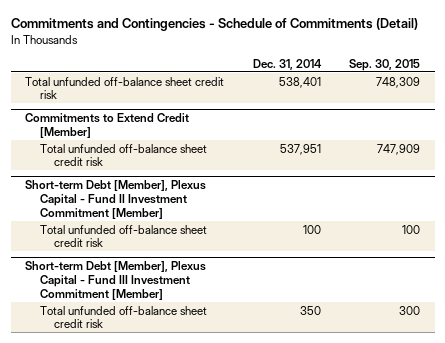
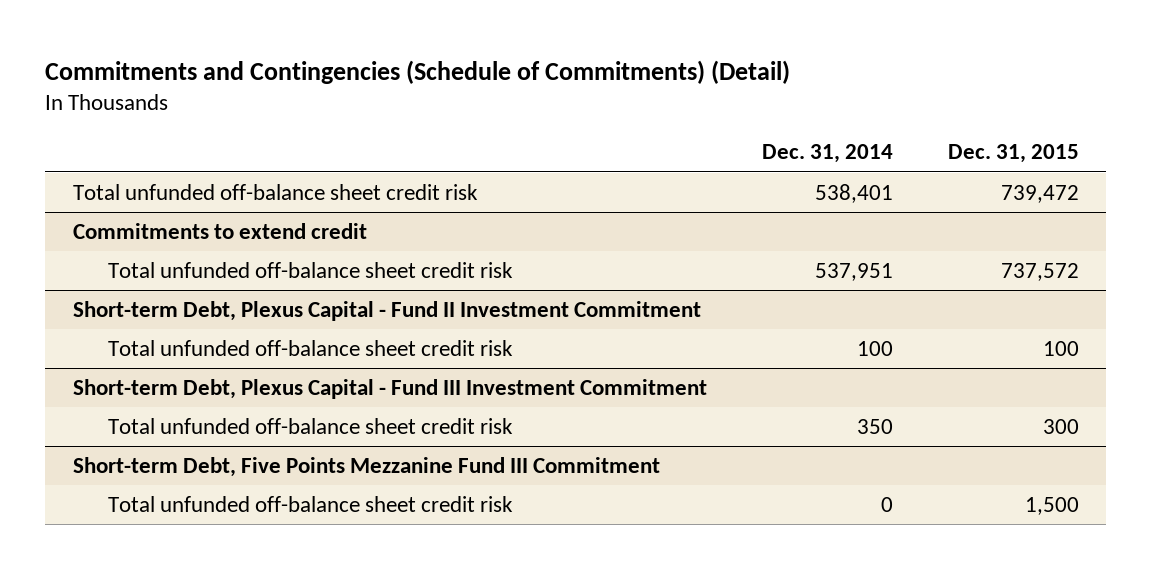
- Commitments and Contingencies - Schedule of Commitments (Detail)
+ Commitments and Contingencies (Schedule of Commitments) (Detail)
- | Dec. 31, 2014 | Sep. 30, 2015
+ | Dec. 31, 2014 | Dec. 31, 2015
- Commitments to Extend Credit [Member]
+ Commitments to extend credit
- Short-term Debt [Member], Plexus Capital - Fund II Investment Commitment [Member]
+ Short-term Debt, Plexus Capital - Fund II Investment Commitment
- Short-term Debt [Member], Plexus Capital - Fund III Investment Commitment [Member]
+ Short-term Debt, Plexus Capital - Fund III Investment Commitment
+ Short-term Debt, Five Points Mezzanine Fund III Commitment
+ Total unfunded off-balance sheet credit risk | 0 | 1,500

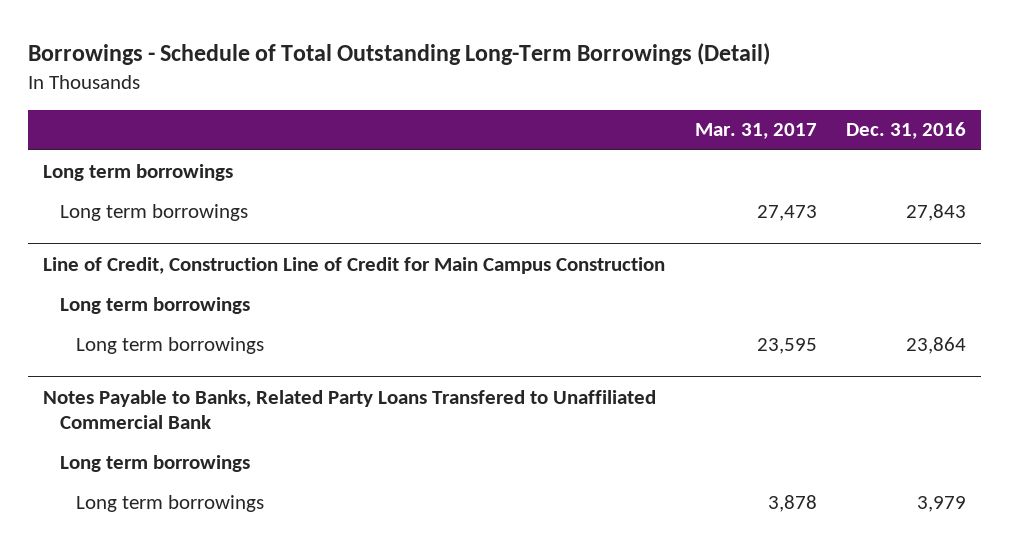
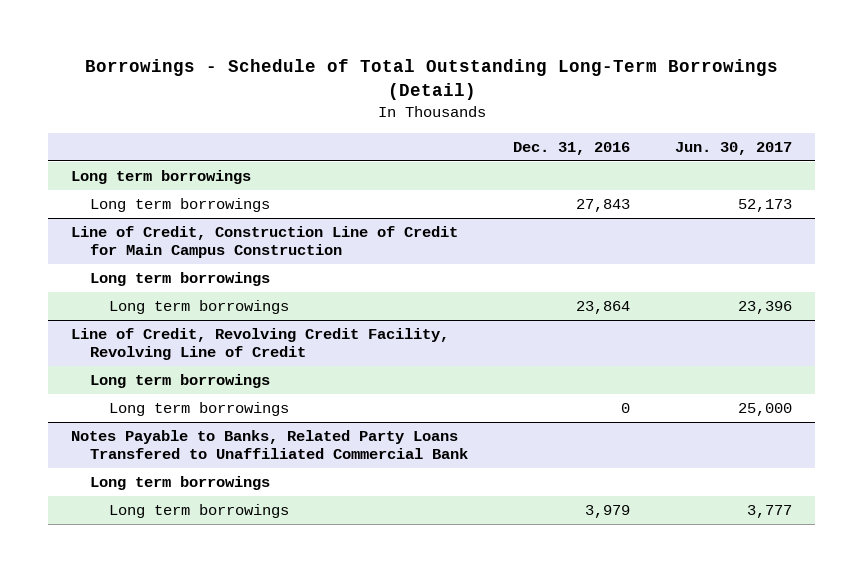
- | Mar. 31, 2017 | Dec. 31, 2016
+ | Dec. 31, 2016 | Jun. 30, 2017
+ Line of Credit, Revolving Credit Facility, Revolving Line of Credit
+ Long term borrowings
+ Long term borrowings | 0 | 25,000

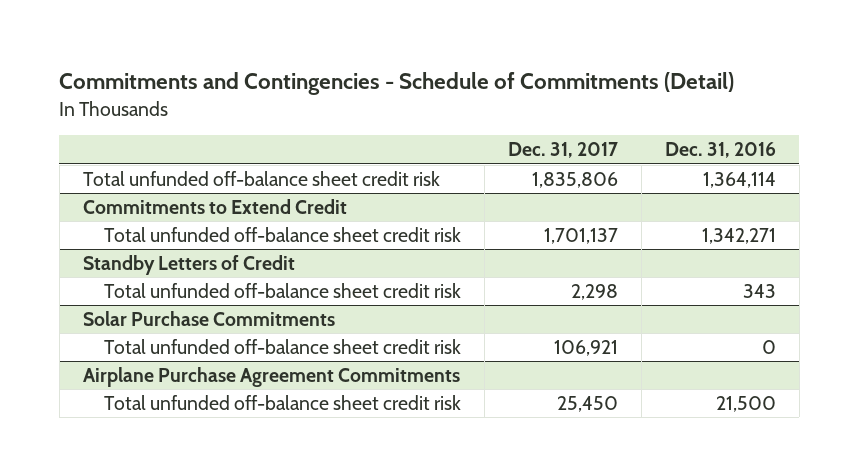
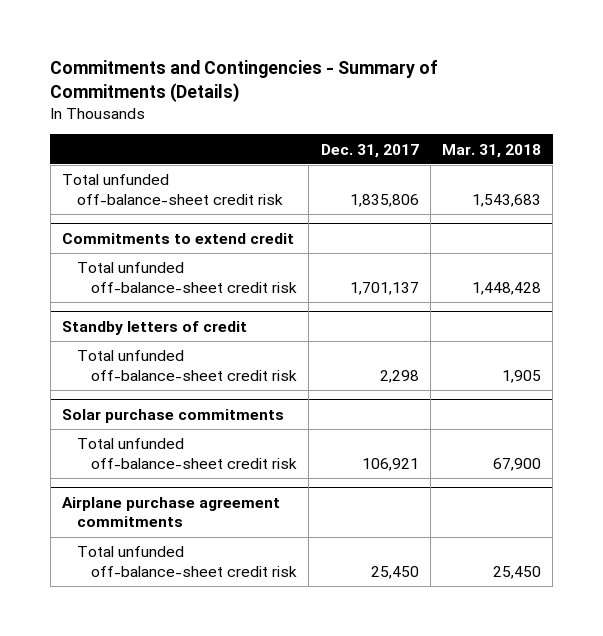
- Commitments and Contingencies - Schedule of Commitments (Detail)
+ Commitments and Contingencies - Summary of Commitments (Details)
- | Dec. 31, 2017 | Dec. 31, 2016
+ | Dec. 31, 2017 | Mar. 31, 2018
- Total unfunded off-balance sheet credit risk | 1,835,806 | 1,364,114
- Commitments to Extend Credit
- Total unfunded off-balance sheet credit risk | 1,701,137 | 1,342,271
- Standby Letters of Credit
- Total unfunded off-balance sheet credit risk | 2,298 | 343
- Solar Purchase Commitments
- Total unfunded off-balance sheet credit risk | 106,921 | 0
- Airplane Purchase Agreement Commitments
- Total unfunded off-balance sheet credit risk | 25,450 | 21,500
+ Total unfunded off-balance-sheet credit risk | 1,835,806 | 1,543,683
+ Commitments to extend credit
+ Total unfunded off-balance-sheet credit risk | 1,701,137 | 1,448,428
+ Standby letters of credit
+ Total unfunded off-balance-sheet credit risk | 2,298 | 1,905
+ Solar purchase commitments
+ Total unfunded off-balance-sheet credit risk | 106,921 | 67,900
+ Airplane purchase agreement commitments
+ Total unfunded off-balance-sheet credit risk | 25,450 | 25,450

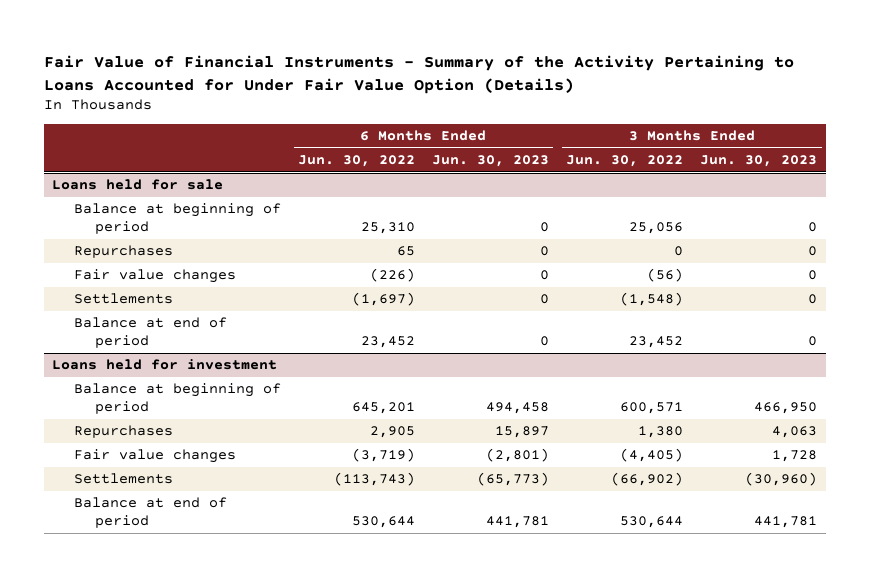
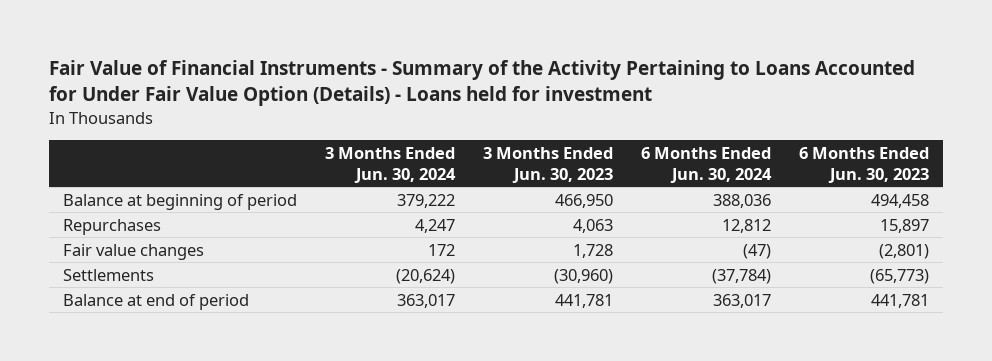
- Fair Value of Financial Instruments - Summary of the Activity Pertaining to Loans Accounted for Under Fair Value Option (Details)
+ Fair Value of Financial Instruments - Summary of the Activity Pertaining to Loans Accounted for Under Fair Value Option (Details) - Loans held for investment
- | 6 Months Ended Jun. 30, 2022 | 6 Months Ended Jun. 30, 2023 | 3 Months Ended Jun. 30, 2022 | 3 Months Ended Jun. 30, 2023
+ | 3 Months Ended Jun. 30, 2024 | 3 Months Ended Jun. 30, 2023 | 6 Months Ended Jun. 30, 2024 | 6 Months Ended Jun. 30, 2023
- Loans held for sale
- Balance at beginning of period | 25,310 | 0 | 25,056 | 0
- Repurchases | 65 | 0 | 0 | 0
- Fair value changes | (226) | 0 | (56) | 0
- Settlements | (1,697) | 0 | (1,548) | 0
- Balance at end of period | 23,452 | 0 | 23,452 | 0
- Loans held for investment

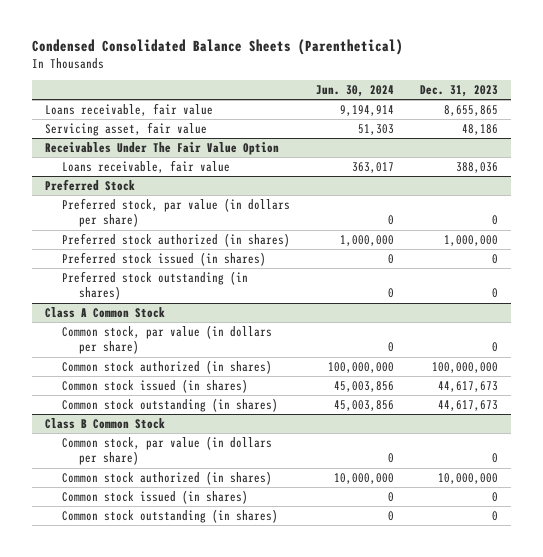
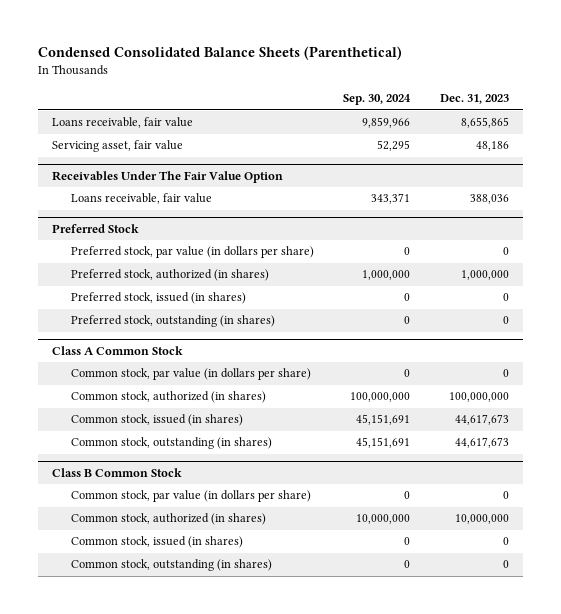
- | Jun. 30, 2024 | Dec. 31, 2023
+ | Sep. 30, 2024 | Dec. 31, 2023
@ Preferred Stock
- Preferred stock authorized (in shares) | 1,000,000 | 1,000,000
- Preferred stock issued (in shares) | 0 | 0
- Preferred stock outstanding (in shares) | 0 | 0
+ Preferred stock, authorized (in shares) | 1,000,000 | 1,000,000
+ Preferred stock, issued (in shares) | 0 | 0
+ Preferred stock, outstanding (in shares) | 0 | 0
@ Class A Common Stock
- Common stock authorized (in shares) | 100,000,000 | 100,000,000
- Common stock issued (in shares) | 45,003,856 | 44,617,673
- Common stock outstanding (in shares) | 45,003,856 | 44,617,673
+ Common stock, authorized (in shares) | 100,000,000 | 100,000,000
+ Common stock, issued (in shares) | 45,151,691 | 44,617,673
+ Common stock, outstanding (in shares) | 45,151,691 | 44,617,673
@ Class B Common Stock
- Common stock authorized (in shares) | 10,000,000 | 10,000,000
- Common stock issued (in shares) | 0 | 0
- Common stock outstanding (in shares) | 0 | 0
+ Common stock, authorized (in shares) | 10,000,000 | 10,000,000
+ Common stock, issued (in shares) | 0 | 0
+ Common stock, outstanding (in shares) | 0 | 0

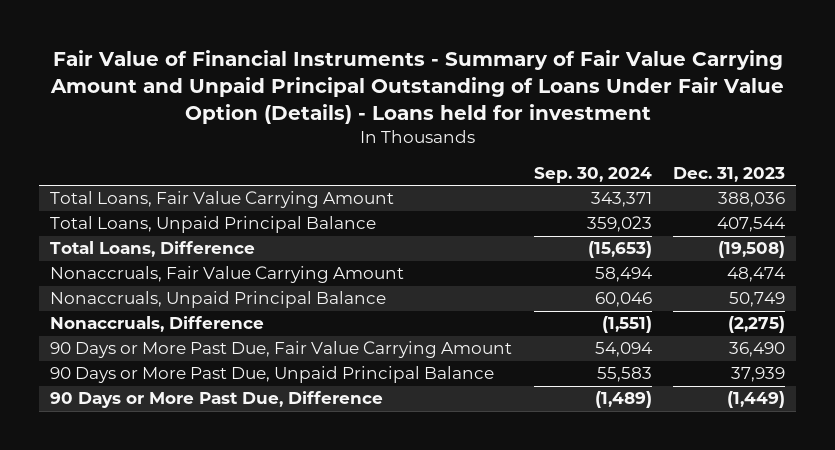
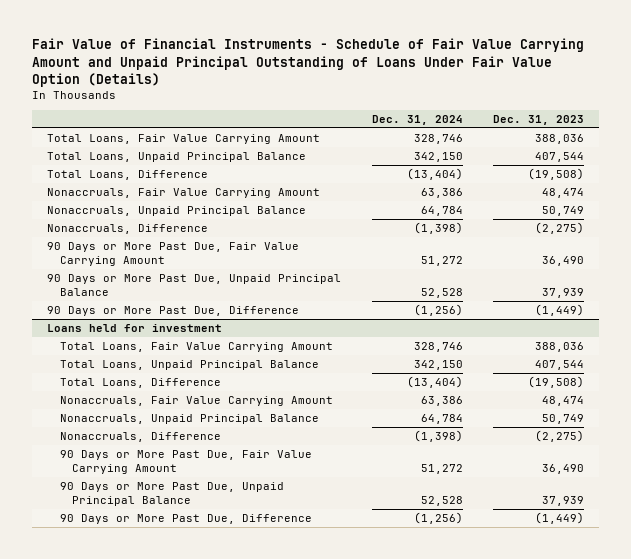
- Fair Value of Financial Instruments - Summary of Fair Value Carrying Amount and Unpaid Principal Outstanding of Loans Under Fair Value Option (Details) - Loans held for investment
+ Fair Value of Financial Instruments - Schedule of Fair Value Carrying Amount and Unpaid Principal Outstanding of Loans Under Fair Value Option (Details)
- | Sep. 30, 2024 | Dec. 31, 2023
+ | Dec. 31, 2024 | Dec. 31, 2023
+ Loans held for investment
+ Total Loans, Fair Value Carrying Amount | 328,746 | 388,036
+ Total Loans, Unpaid Principal Balance | 342,150 | 407,544
+ Total Loans, Difference | (13,404) | (19,508)
+ Nonaccruals, Fair Value Carrying Amount | 63,386 | 48,474
+ Nonaccruals, Unpaid Principal Balance | 64,784 | 50,749
+ Nonaccruals, Difference | (1,398) | (2,275)
+ 90 Days or More Past Due, Fair Value Carrying Amount | 51,272 | 36,490
+ 90 Days or More Past Due, Unpaid Principal Balance | 52,528 | 37,939
+ 90 Days or More Past Due, Difference | (1,256) | (1,449)

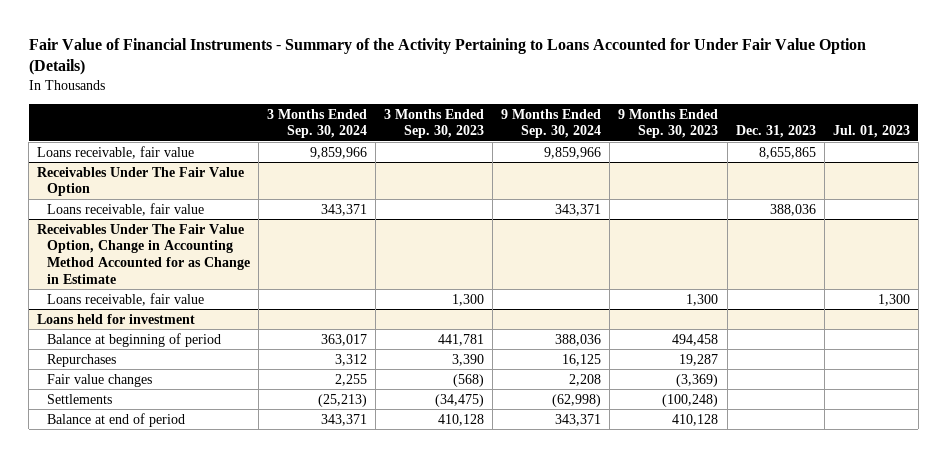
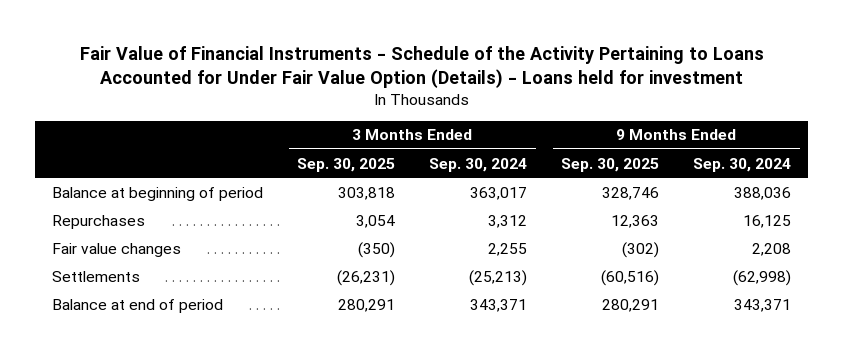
- Fair Value of Financial Instruments - Summary of the Activity Pertaining to Loans Accounted for Under Fair Value Option (Details)
+ Fair Value of Financial Instruments - Schedule of the Activity Pertaining to Loans Accounted for Under Fair Value Option (Details) - Loans held for investment
- | 3 Months Ended Sep. 30, 2024 | 3 Months Ended Sep. 30, 2023 | 9 Months Ended Sep. 30, 2024 | 9 Months Ended Sep. 30, 2023 | Dec. 31, 2023 | Jul. 01, 2023
+ | 3 Months Ended Sep. 30, 2025 | 3 Months Ended Sep. 30, 2024 | 9 Months Ended Sep. 30, 2025 | 9 Months Ended Sep. 30, 2024
- Loans receivable, fair value | 9,859,966 | | 9,859,966 | | 8,655,865 |
- Receivables Under The Fair Value Option
- Loans receivable, fair value | 343,371 | | 343,371 | | 388,036 |
- Receivables Under The Fair Value Option, Change in Accounting Method Accounted for as Change in Estimate
- Loans receivable, fair value | | 1,300 | | 1,300 | | 1,300
- Loans held for investment

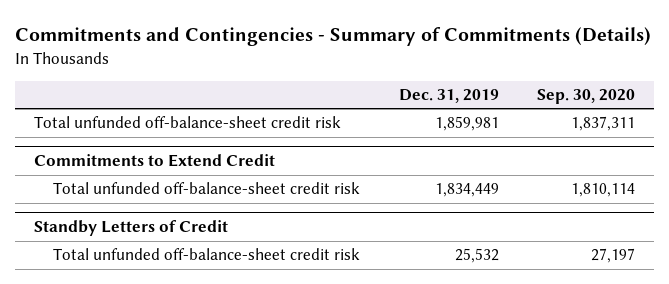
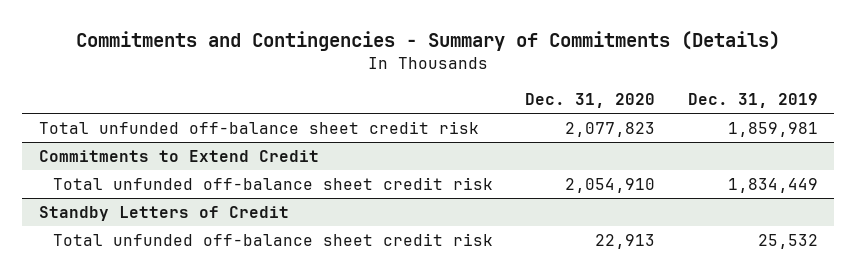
- | Dec. 31, 2019 | Sep. 30, 2020
+ | Dec. 31, 2020 | Dec. 31, 2019
- Total unfunded off-balance-sheet credit risk | 1,859,981 | 1,837,311
+ Total unfunded off-balance sheet credit risk | 2,077,823 | 1,859,981
@ Commitments to Extend Credit
- Total unfunded off-balance-sheet credit risk | 1,834,449 | 1,810,114
+ Total unfunded off-balance sheet credit risk | 2,054,910 | 1,834,449
@ Standby Letters of Credit
- Total unfunded off-balance-sheet credit risk | 25,532 | 27,197
+ Total unfunded off-balance sheet credit risk | 22,913 | 25,532

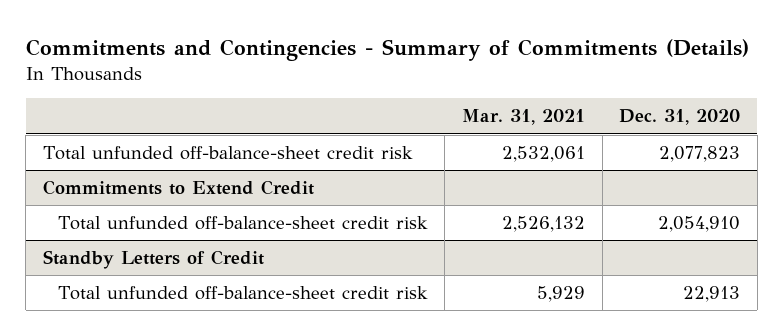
- | Dec. 31, 2020 | Dec. 31, 2019
+ | Mar. 31, 2021 | Dec. 31, 2020
- Total unfunded off-balance sheet credit risk | 2,077,823 | 1,859,981
+ Total unfunded off-balance-sheet credit risk | 2,532,061 | 2,077,823
@ Commitments to Extend Credit
- Total unfunded off-balance sheet credit risk | 2,054,910 | 1,834,449
+ Total unfunded off-balance-sheet credit risk | 2,526,132 | 2,054,910
@ Standby Letters of Credit
- Total unfunded off-balance sheet credit risk | 22,913 | 25,532
+ Total unfunded off-balance-sheet credit risk | 5,929 | 22,913

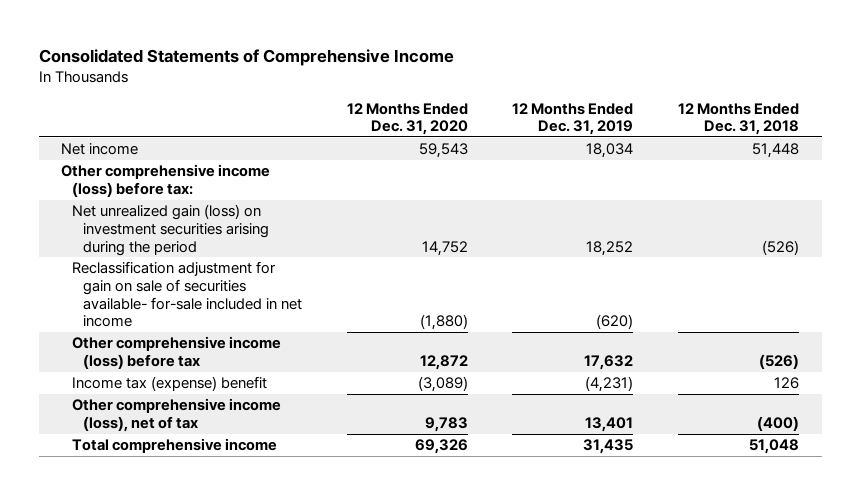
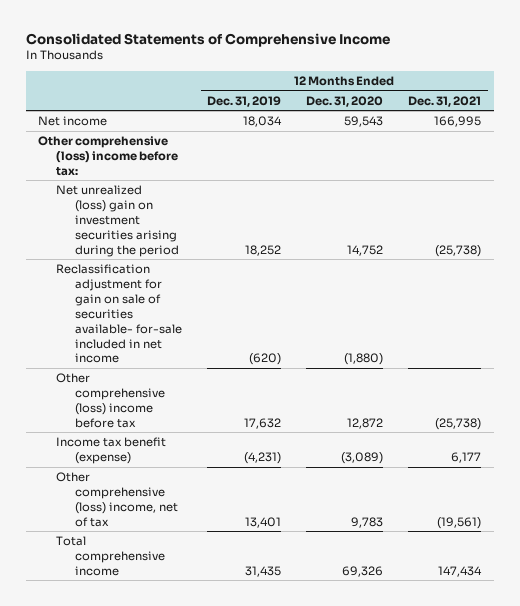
- | 12 Months Ended Dec. 31, 2020 | 12 Months Ended Dec. 31, 2019 | 12 Months Ended Dec. 31, 2018
+ | 12 Months Ended Dec. 31, 2019 | 12 Months Ended Dec. 31, 2020 | 12 Months Ended Dec. 31, 2021
- Other comprehensive income (loss) before tax:
- Net unrealized gain (loss) on investment securities arising during the period | 14,752 | 18,252 | (526)
+ Other comprehensive (loss) income before tax:
+ Net unrealized (loss) gain on investment securities arising during the period | 18,252 | 14,752 | (25,738)
- Other comprehensive income (loss) before tax | 12,872 | 17,632 | (526)
- Income tax (expense) benefit | (3,089) | (4,231) | 126
- Other comprehensive income (loss), net of tax | 9,783 | 13,401 | (400)
+ Other comprehensive (loss) income before tax | 17,632 | 12,872 | (25,738)
+ Income tax benefit (expense) | (4,231) | (3,089) | 6,177
+ Other comprehensive (loss) income, net of tax | 13,401 | 9,783 | (19,561)

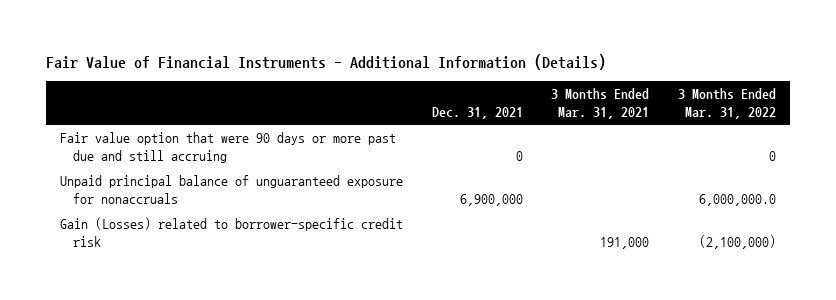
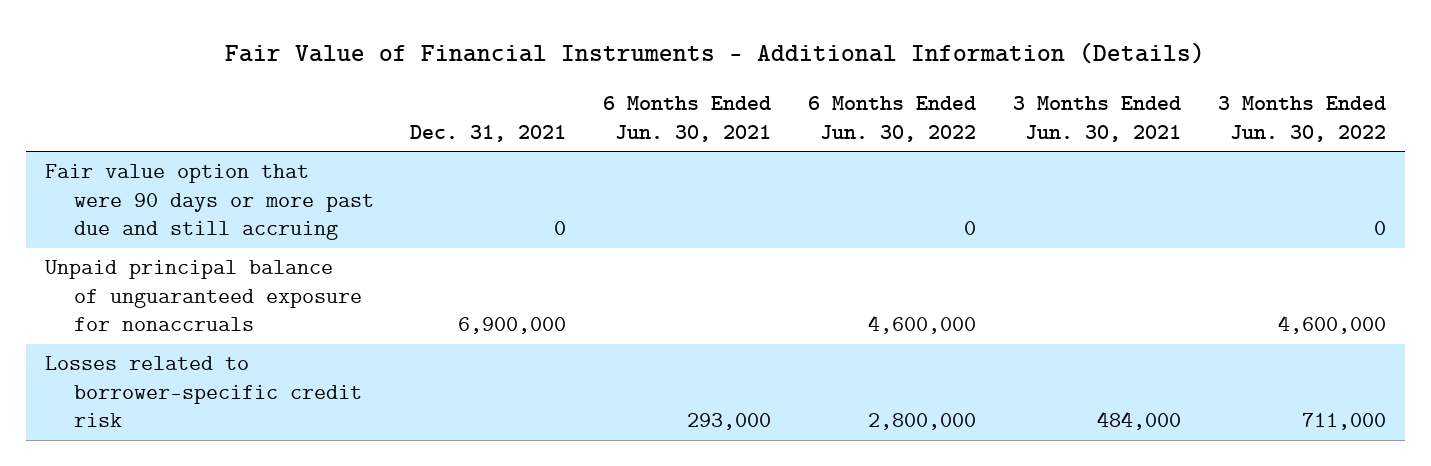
- | Dec. 31, 2021 | 3 Months Ended Mar. 31, 2021 | 3 Months Ended Mar. 31, 2022
+ | Dec. 31, 2021 | 6 Months Ended Jun. 30, 2021 | 6 Months Ended Jun. 30, 2022 | 3 Months Ended Jun. 30, 2021 | 3 Months Ended Jun. 30, 2022
- Gain (Losses) related to borrower-specific credit risk | | 191,000 | (2,100,000)
+ Losses related to borrower-specific credit risk | | 293,000 | 2,800,000 | 484,000 | 711,000

